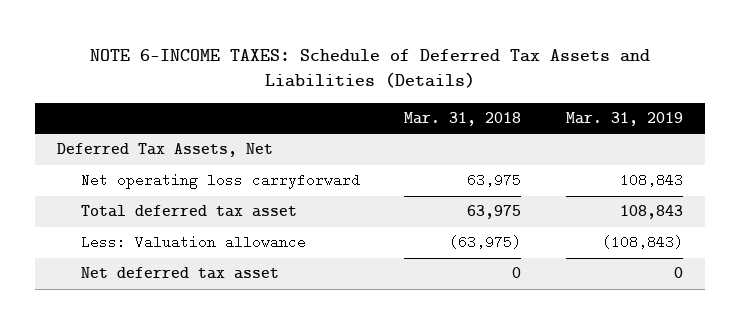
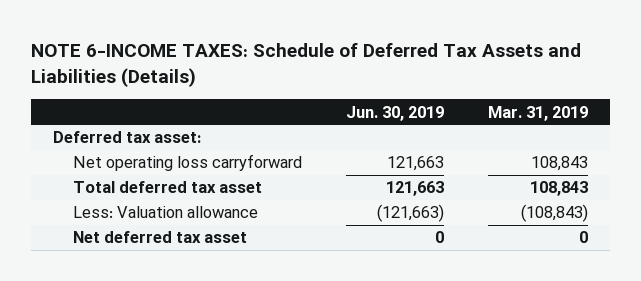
- | Mar. 31, 2018 | Mar. 31, 2019
+ | Jun. 30, 2019 | Mar. 31, 2019
- Deferred Tax Assets, Net
+ Deferred tax asset:

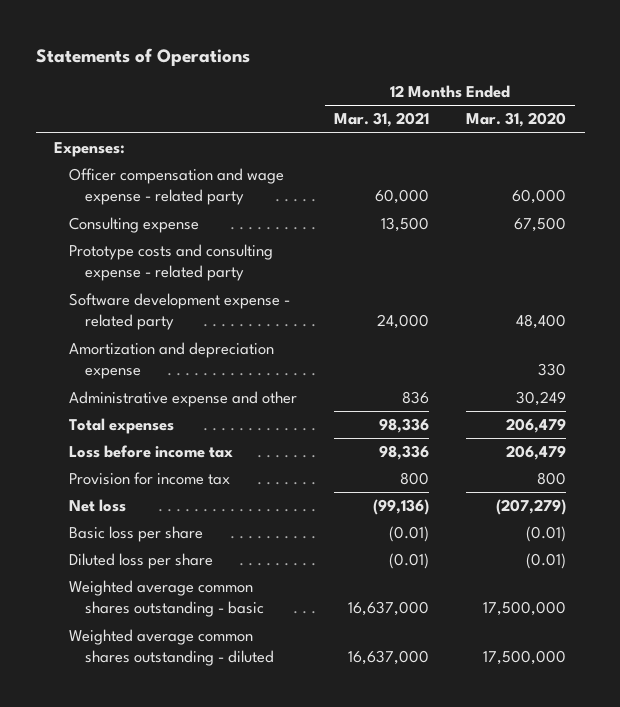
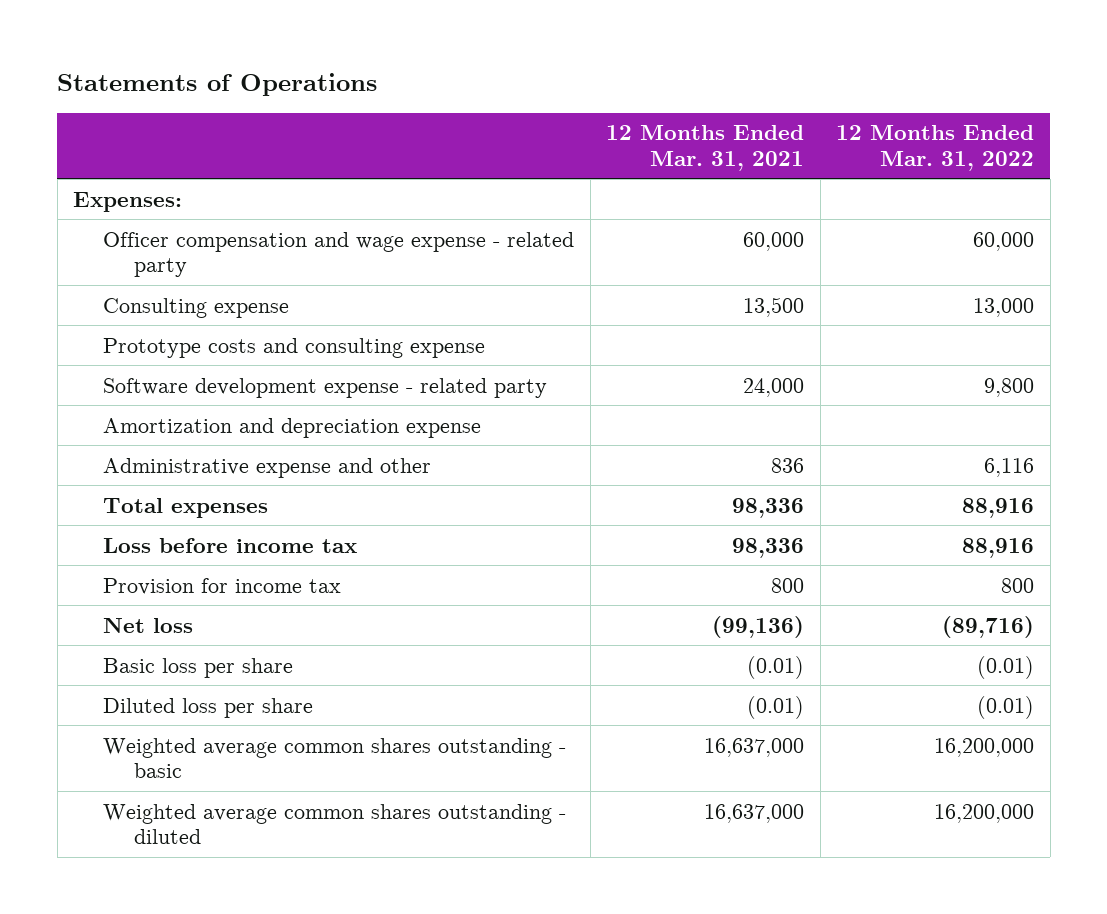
- | 12 Months Ended Mar. 31, 2021 | 12 Months Ended Mar. 31, 2020
+ | 12 Months Ended Mar. 31, 2021 | 12 Months Ended Mar. 31, 2022
- Prototype costs and consulting expense - related party
+ Prototype costs and consulting expense

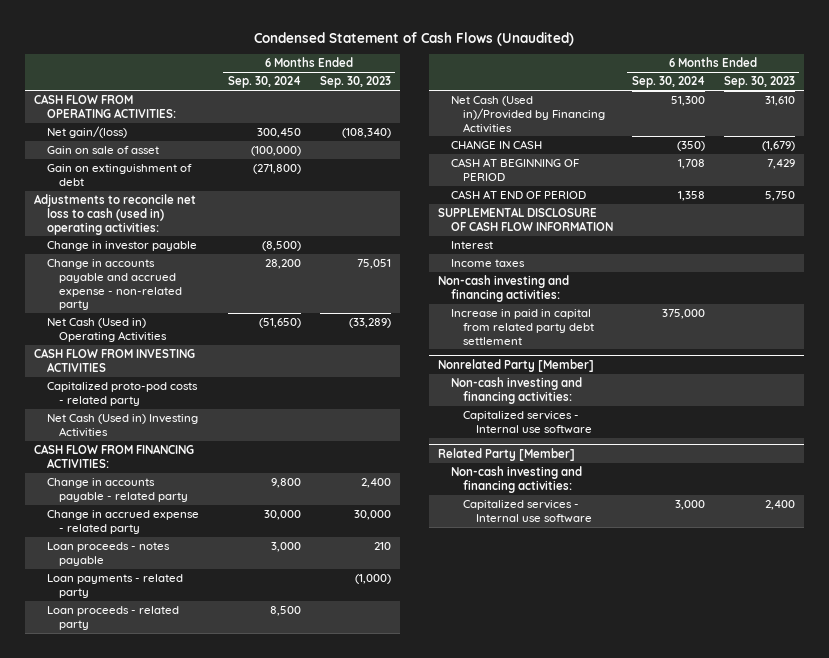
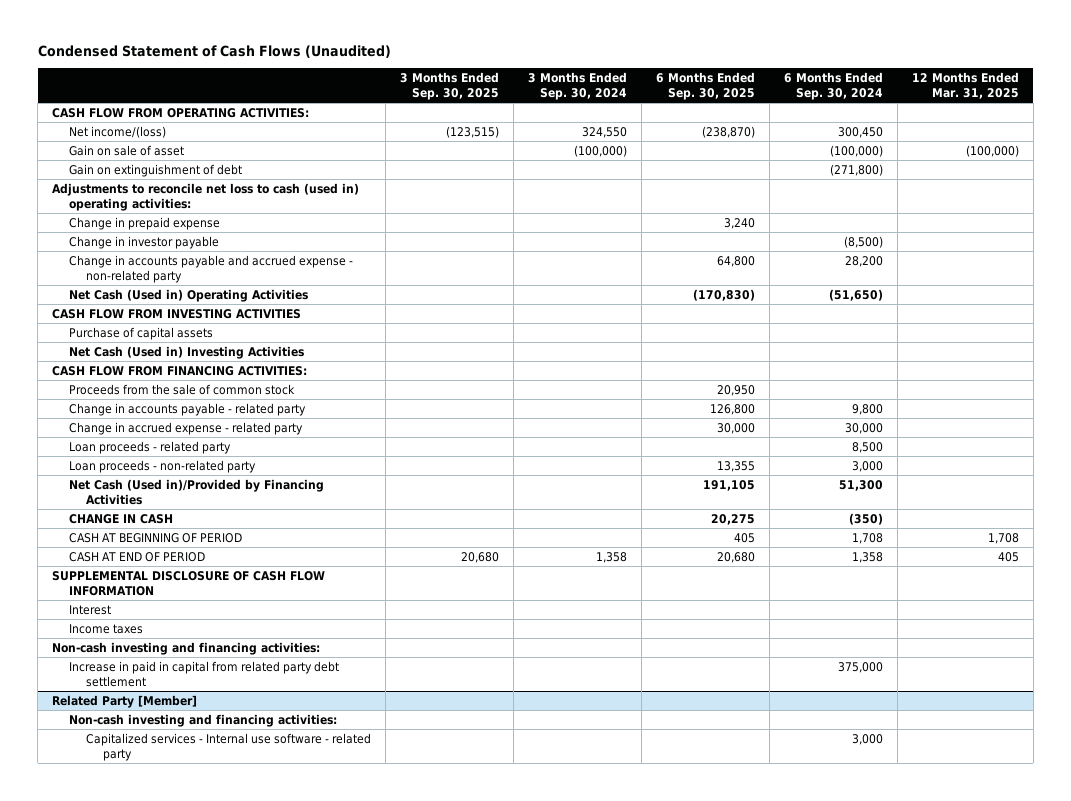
- | 6 Months Ended Sep. 30, 2024 | 6 Months Ended Sep. 30, 2023
+ | 3 Months Ended Sep. 30, 2025 | 3 Months Ended Sep. 30, 2024 | 6 Months Ended Sep. 30, 2025 | 6 Months Ended Sep. 30, 2024 | 12 Months Ended Mar. 31, 2025
- Net gain/(loss) | 300,450 | (108,340)
+ Net income/(loss) | (123,515) | 324,550 | (238,870) | 300,450 |
+ Change in prepaid expense | | | 3,240 | |
- Capitalized proto-pod costs - related party
+ Purchase of capital assets
+ Proceeds from the sale of common stock | | | 20,950 | |
- Loan proceeds - notes payable | 3,000 | 210
- Loan payments - related party | | (1,000)
+ Loan proceeds - non-related party | | | 13,355 | 3,000 |
- Nonrelated Party [Member]
- Non-cash investing and financing activities:
- Capitalized services - Internal use software
@ Related Party [Member]
- Capitalized services - Internal use software | 3,000 | 2,400
+ Capitalized services - Internal use software - related party | | | | 3,000 |

